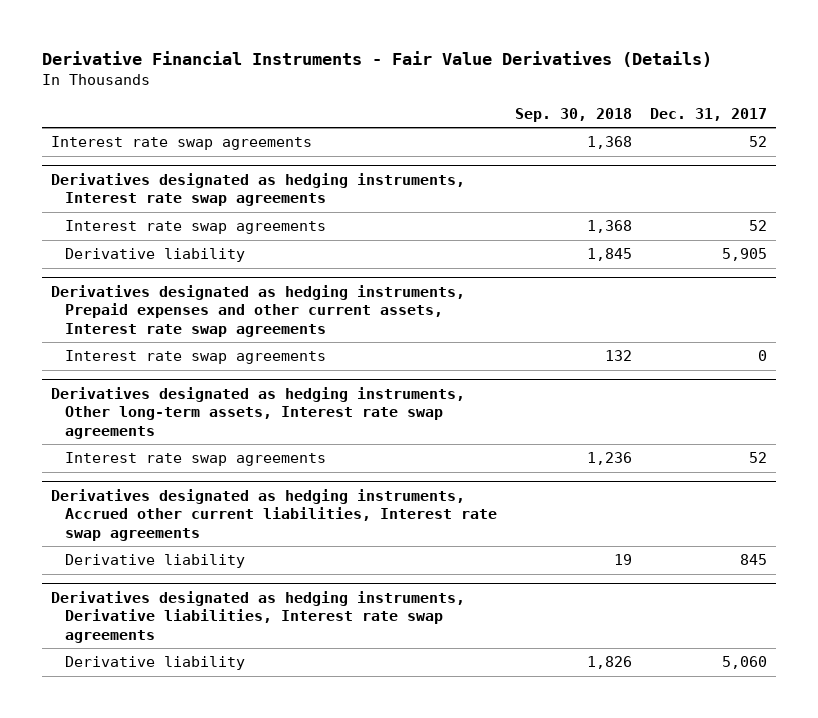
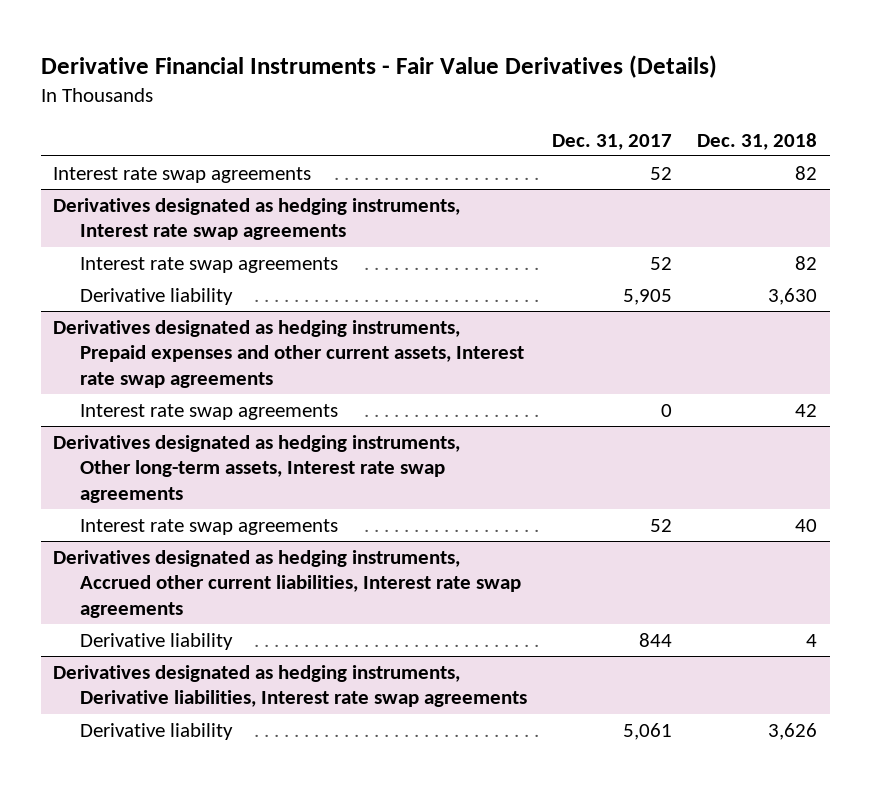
- | Sep. 30, 2018 | Dec. 31, 2017
+ | Dec. 31, 2017 | Dec. 31, 2018
@ Derivatives designated as hedging instruments, Accrued other current liabilities, Interest rate swap agreements
- Derivative liability | 19 | 845
+ Derivative liability | 844 | 4
@ Derivatives designated as hedging instruments, Derivative liabilities, Interest rate swap agreements
- Derivative liability | 1,826 | 5,060
+ Derivative liability | 5,061 | 3,626

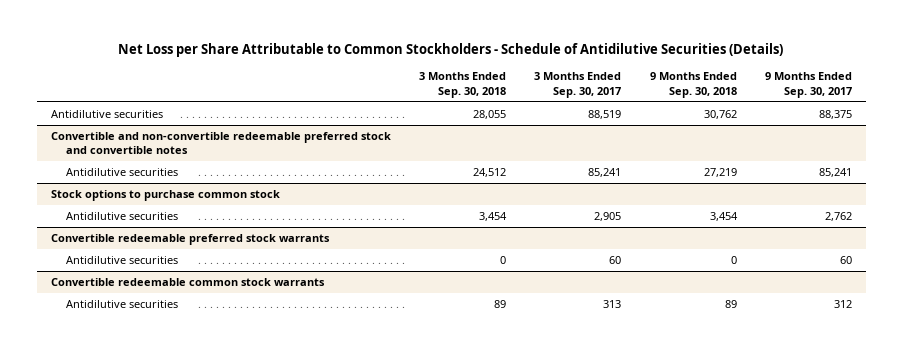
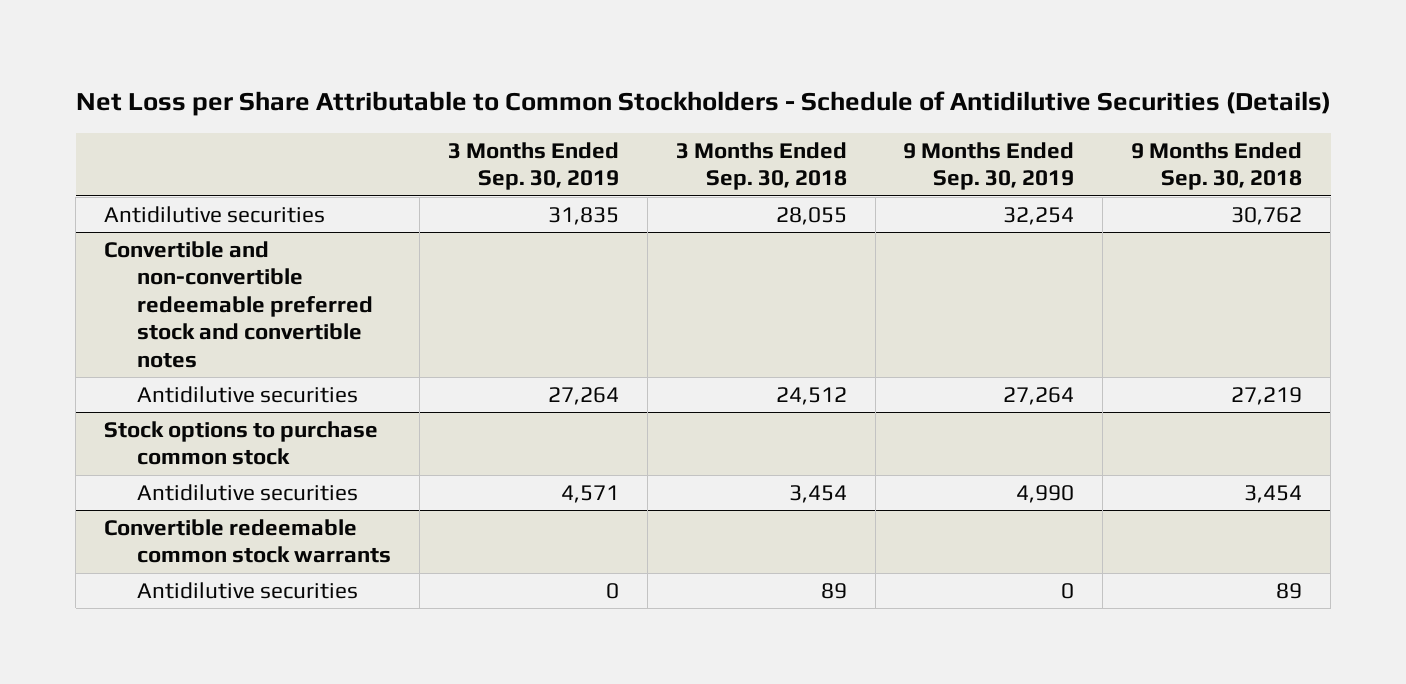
- | 3 Months Ended Sep. 30, 2018 | 3 Months Ended Sep. 30, 2017 | 9 Months Ended Sep. 30, 2018 | 9 Months Ended Sep. 30, 2017
+ | 3 Months Ended Sep. 30, 2019 | 3 Months Ended Sep. 30, 2018 | 9 Months Ended Sep. 30, 2019 | 9 Months Ended Sep. 30, 2018
- Convertible redeemable preferred stock warrants
- Antidilutive securities | 0 | 60 | 0 | 60

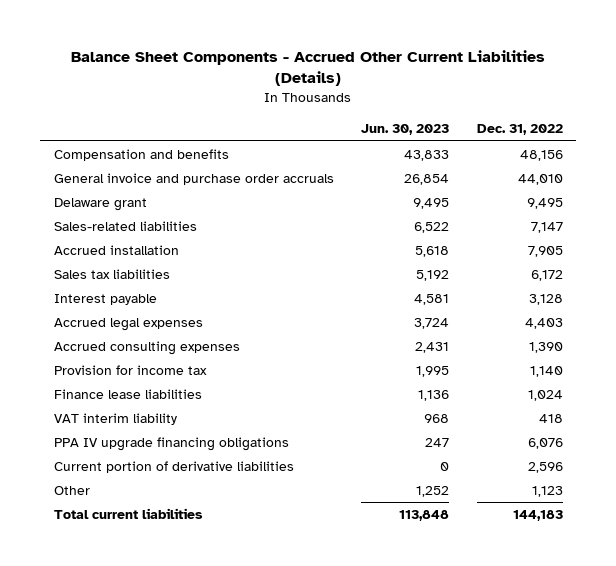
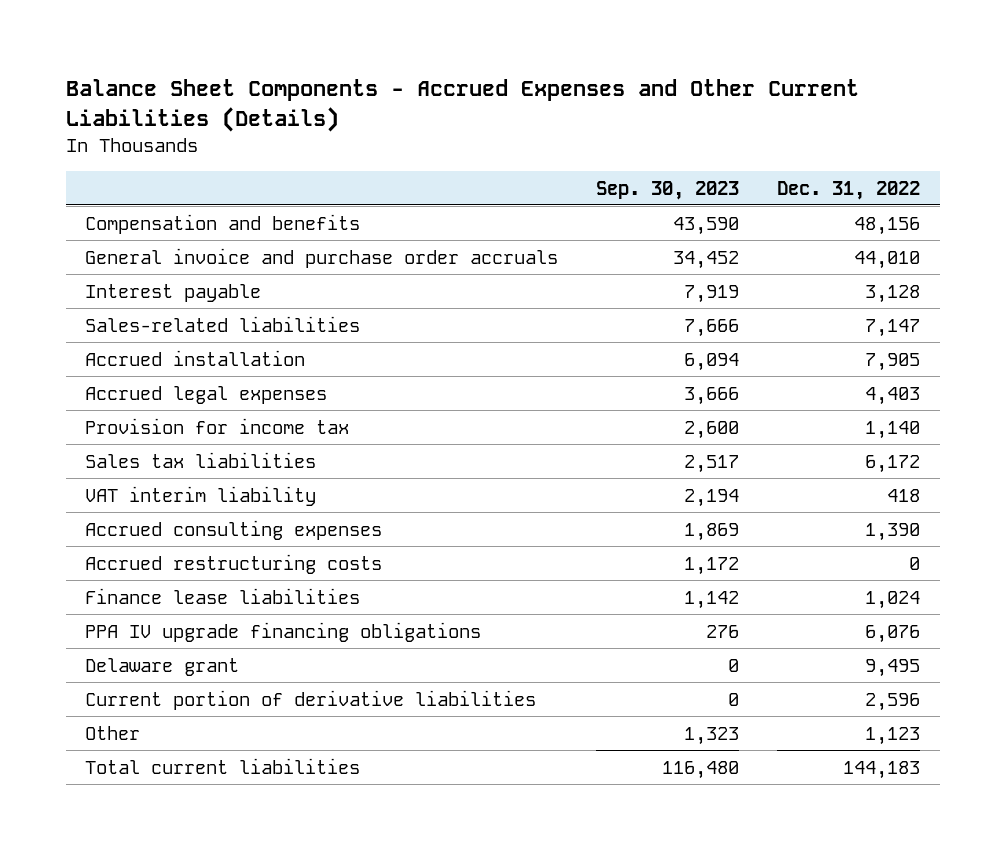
- Balance Sheet Components - Accrued Other Current Liabilities (Details)
+ Balance Sheet Components - Accrued Expenses and Other Current Liabilities (Details)
- | Jun. 30, 2023 | Dec. 31, 2022
+ | Sep. 30, 2023 | Dec. 31, 2022
moved up: Interest payable | 7,919 | 3,128
moved down: Sales tax liabilities | 2,517 | 6,172
moved down: Accrued consulting expenses | 1,869 | 1,390
+ Accrued restructuring costs | 1,172 | 0
moved down: Finance lease liabilities | 1,142 | 1,024
moved down: Delaware grant | 0 | 9,495

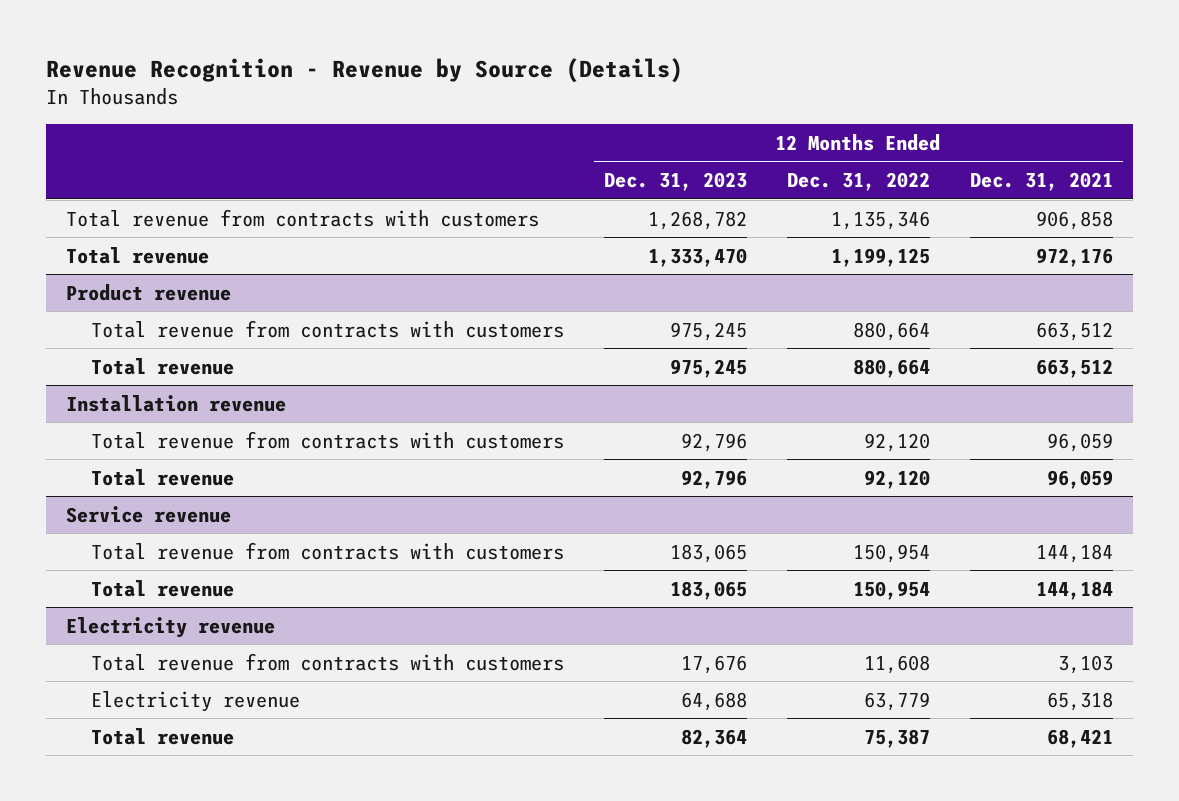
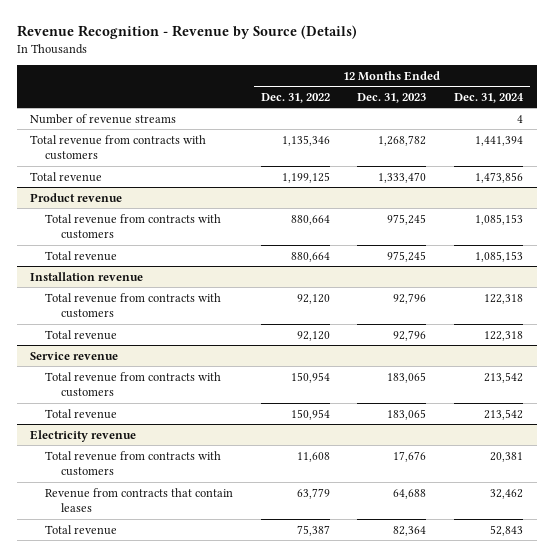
- | 12 Months Ended Dec. 31, 2023 | 12 Months Ended Dec. 31, 2022 | 12 Months Ended Dec. 31, 2021
+ | 12 Months Ended Dec. 31, 2022 | 12 Months Ended Dec. 31, 2023 | 12 Months Ended Dec. 31, 2024
+ Number of revenue streams | | | 4
@ Electricity revenue
- Electricity revenue | 64,688 | 63,779 | 65,318
+ Revenue from contracts that contain leases | 63,779 | 64,688 | 32,462

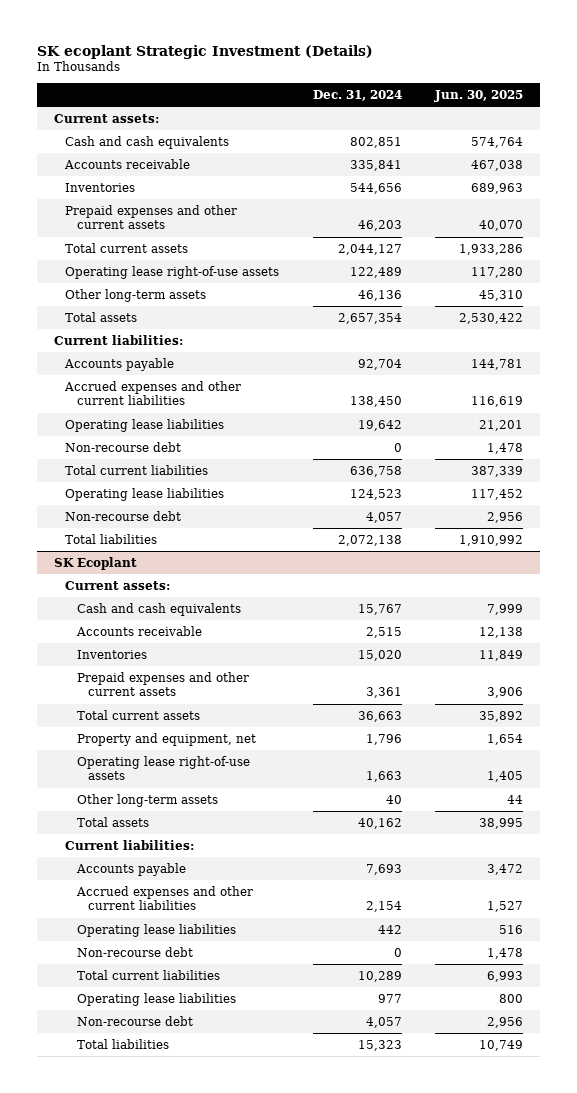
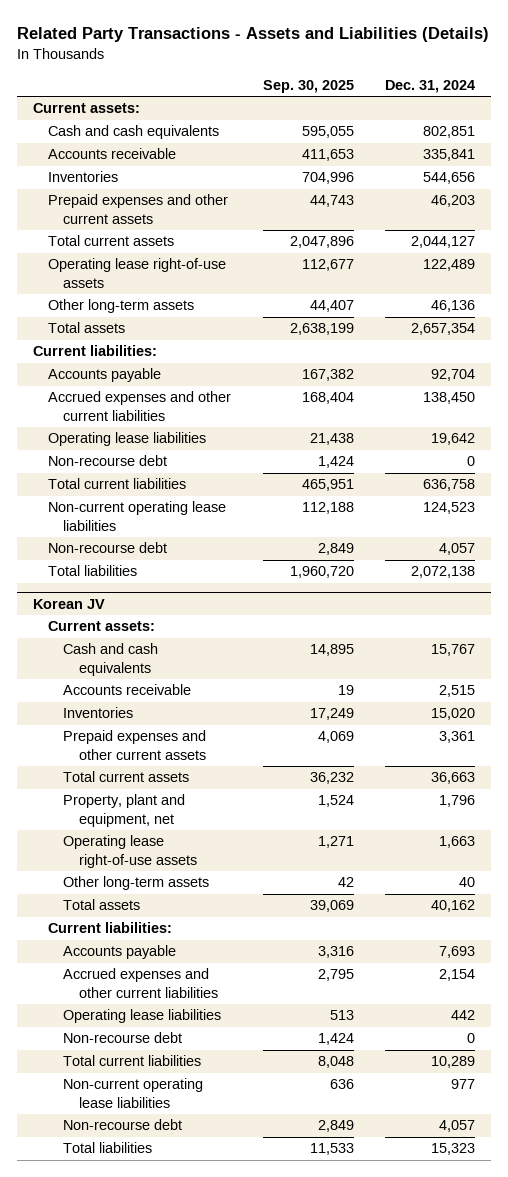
- SK ecoplant Strategic Investment (Details)
+ Related Party Transactions - Assets and Liabilities (Details)
- | Dec. 31, 2024 | Jun. 30, 2025
+ | Sep. 30, 2025 | Dec. 31, 2024
- Operating lease liabilities | 124,523 | 117,452
+ Non-current operating lease liabilities | 112,188 | 124,523
- SK Ecoplant
+ Korean JV
- Property and equipment, net | 1,796 | 1,654
+ Property, plant and equipment, net | 1,524 | 1,796
- Operating lease liabilities | 977 | 800
+ Non-current operating lease liabilities | 636 | 977

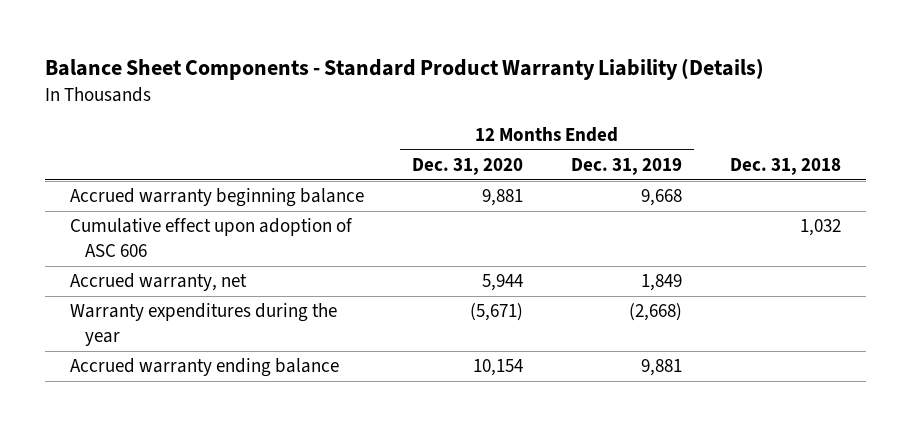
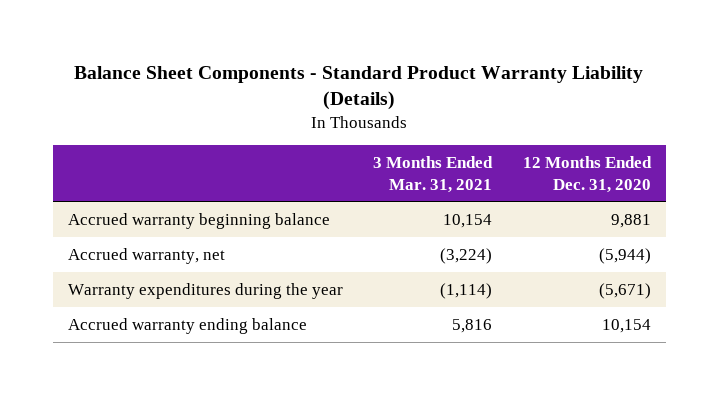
- | 12 Months Ended Dec. 31, 2020 | 12 Months Ended Dec. 31, 2019 | Dec. 31, 2018
+ | 3 Months Ended Mar. 31, 2021 | 12 Months Ended Dec. 31, 2020
- Cumulative effect upon adoption of ASC 606 | | | 1,032
- Accrued warranty, net | 5,944 | 1,849 |
+ Accrued warranty, net | (3,224) | (5,944)

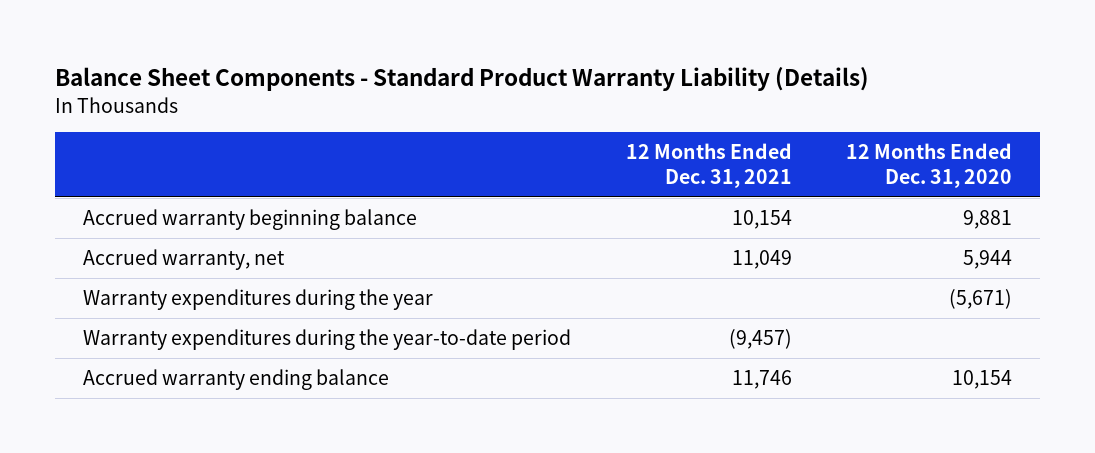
- | 3 Months Ended Mar. 31, 2021 | 12 Months Ended Dec. 31, 2020
+ | 12 Months Ended Dec. 31, 2021 | 12 Months Ended Dec. 31, 2020
- Accrued warranty, net | (3,224) | (5,944)
+ Accrued warranty, net | 11,049 | 5,944
+ Warranty expenditures during the year-to-date period | (9,457) |

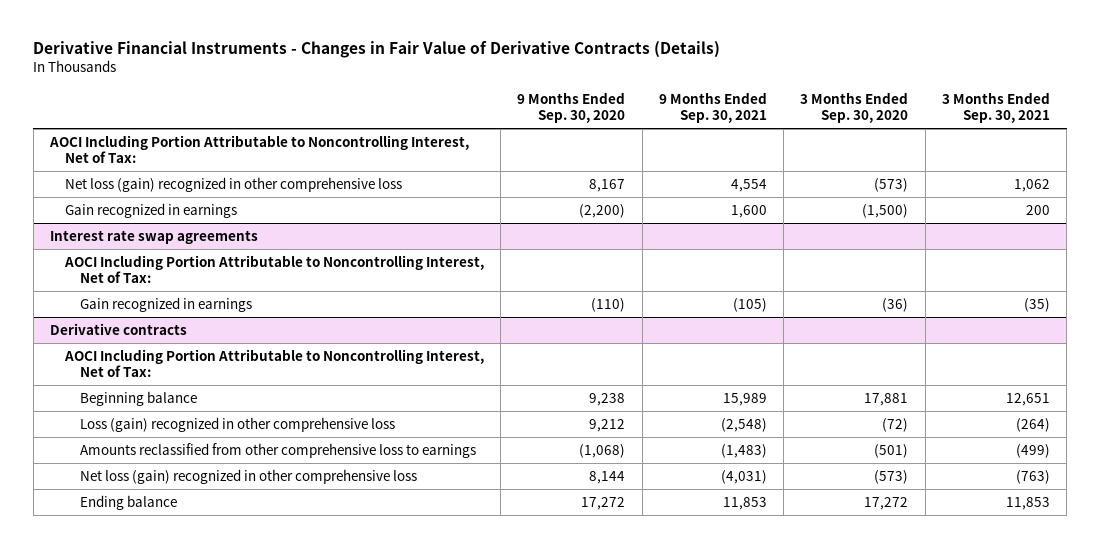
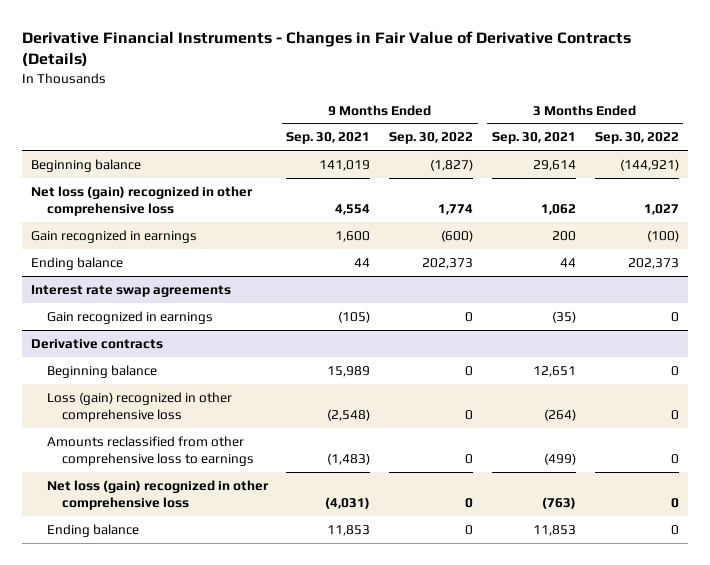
- | 9 Months Ended Sep. 30, 2020 | 9 Months Ended Sep. 30, 2021 | 3 Months Ended Sep. 30, 2020 | 3 Months Ended Sep. 30, 2021
+ | 9 Months Ended Sep. 30, 2021 | 9 Months Ended Sep. 30, 2022 | 3 Months Ended Sep. 30, 2021 | 3 Months Ended Sep. 30, 2022
- AOCI Including Portion Attributable to Noncontrolling Interest, Net of Tax:
+ Beginning balance | 141,019 | (1,827) | 29,614 | (144,921)
+ Ending balance | 44 | 202,373 | 44 | 202,373
@ Interest rate swap agreements
- AOCI Including Portion Attributable to Noncontrolling Interest, Net of Tax:
@ Derivative contracts
- AOCI Including Portion Attributable to Noncontrolling Interest, Net of Tax:

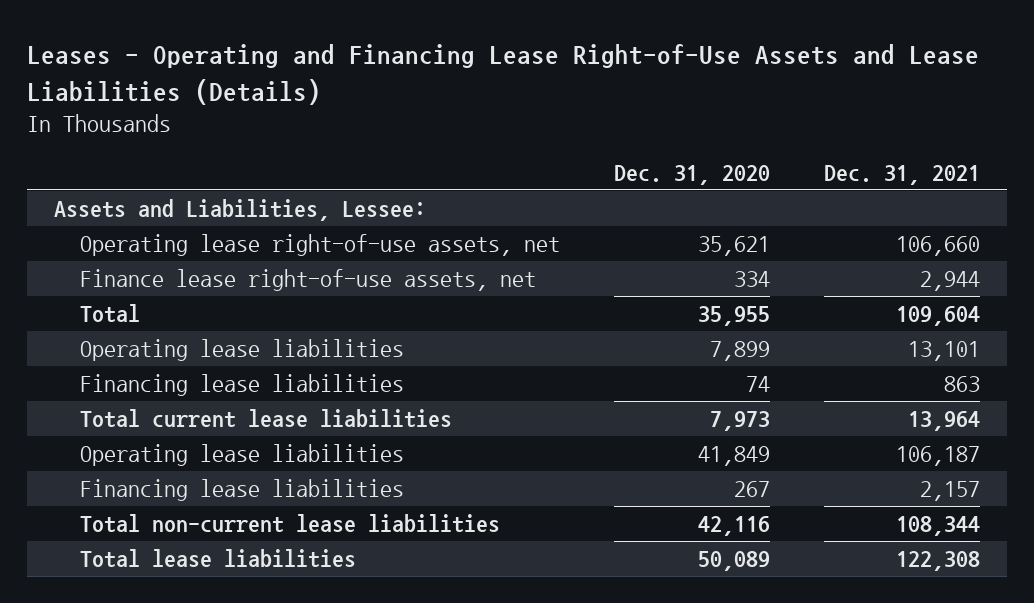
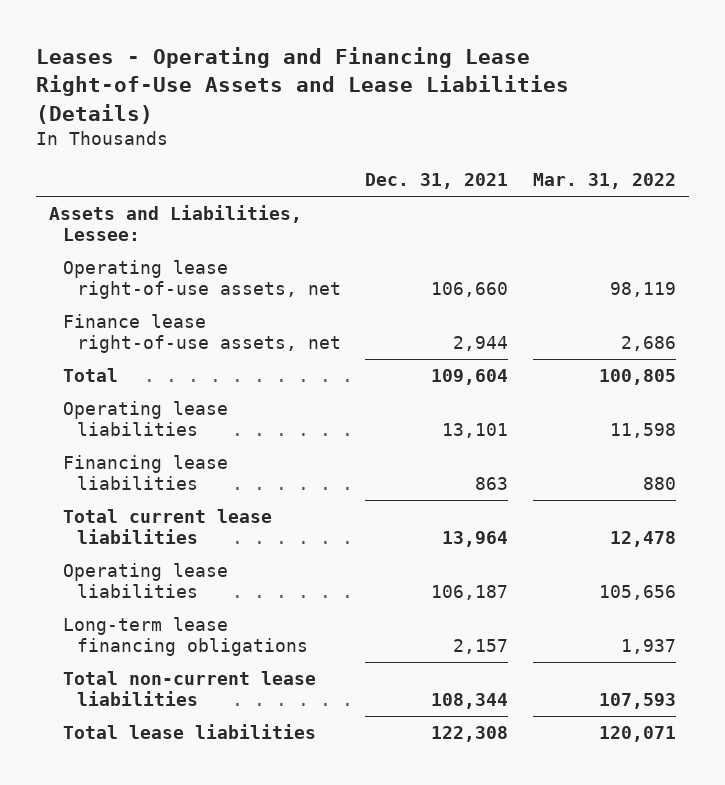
- | Dec. 31, 2020 | Dec. 31, 2021
+ | Dec. 31, 2021 | Mar. 31, 2022
- Financing lease liabilities | 267 | 2,157
+ Long-term lease financing obligations | 2,157 | 1,937

